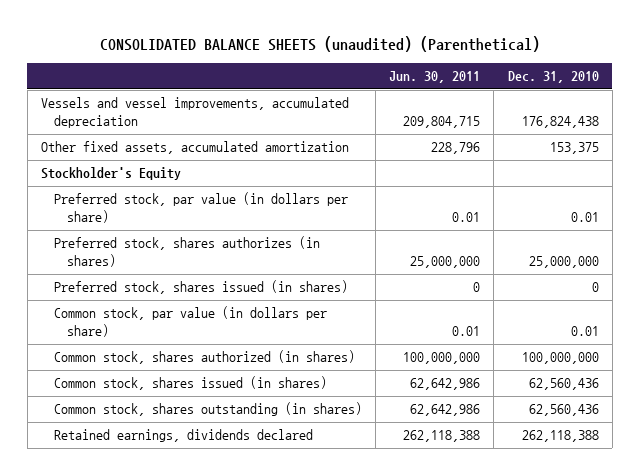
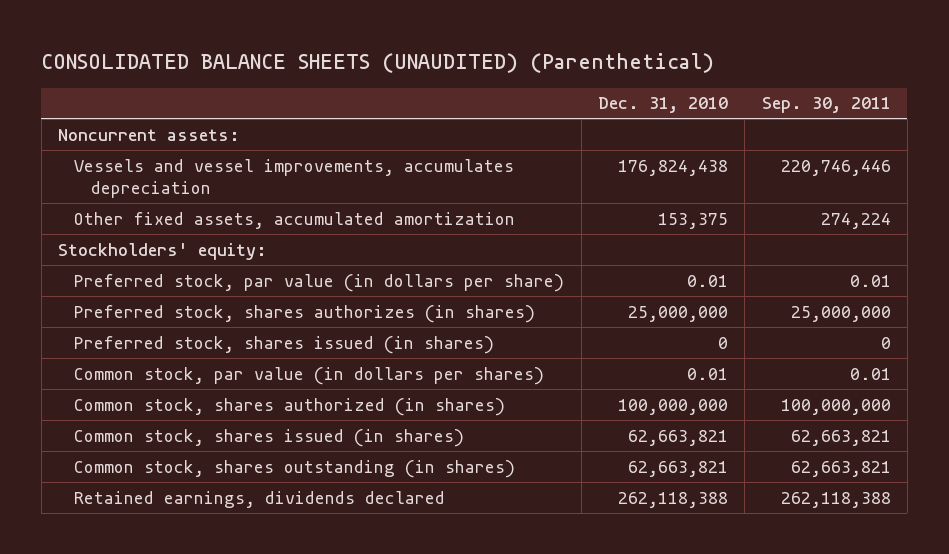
- CONSOLIDATED BALANCE SHEETS (unaudited) (Parenthetical)
+ CONSOLIDATED BALANCE SHEETS (UNAUDITED) (Parenthetical)
- | Jun. 30, 2011 | Dec. 31, 2010
+ | Dec. 31, 2010 | Sep. 30, 2011
- Vessels and vessel improvements, accumulated depreciation | 209,804,715 | 176,824,438
+ Noncurrent assets:
+ Vessels and vessel improvements, accumulates depreciation | 176,824,438 | 220,746,446
- Stockholder's Equity
+ Stockholders' equity:
- Common stock, par value (in dollars per share) | 0.01 | 0.01
+ Common stock, par value (in dollars per shares) | 0.01 | 0.01
- Common stock, shares issued (in shares) | 62,642,986 | 62,560,436
- Common stock, shares outstanding (in shares) | 62,642,986 | 62,560,436
+ Common stock, shares issued (in shares) | 62,663,821 | 62,663,821
+ Common stock, shares outstanding (in shares) | 62,663,821 | 62,663,821

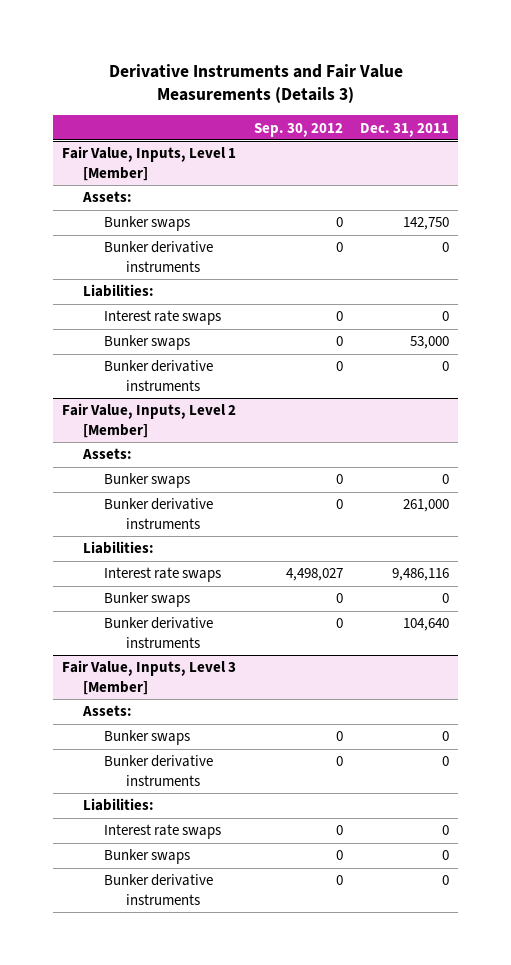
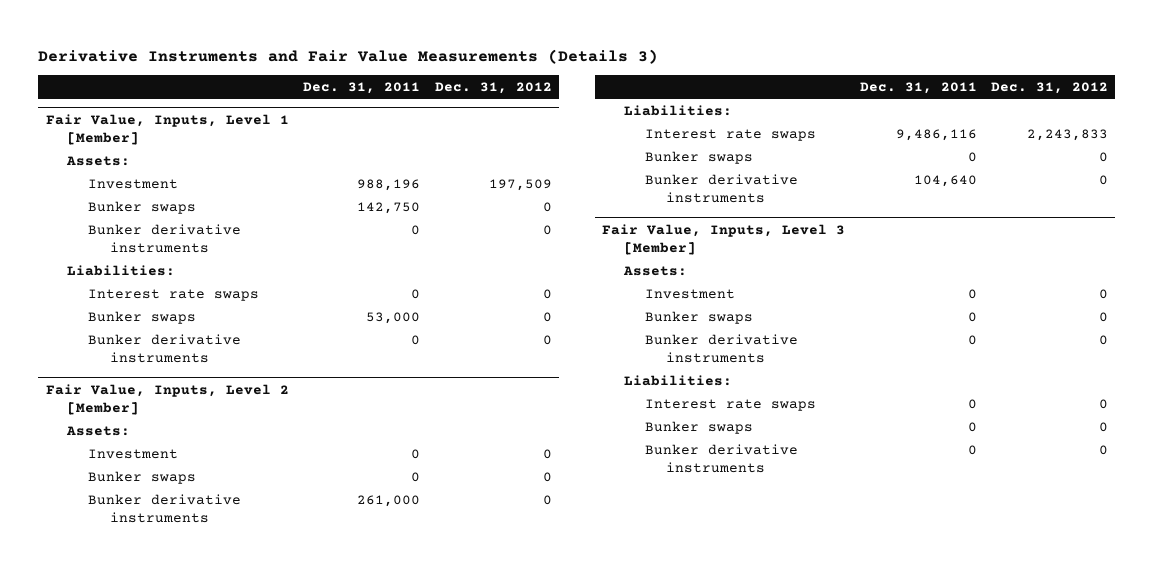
- | Sep. 30, 2012 | Dec. 31, 2011
+ | Dec. 31, 2011 | Dec. 31, 2012
@ Fair Value, Inputs, Level 1 [Member]
+ Investment | 988,196 | 197,509
@ Fair Value, Inputs, Level 2 [Member]
+ Investment | 0 | 0
@ Fair Value, Inputs, Level 3 [Member]
+ Investment | 0 | 0

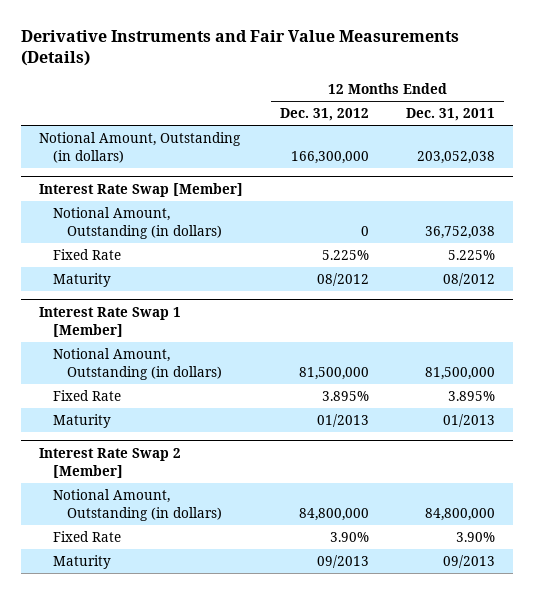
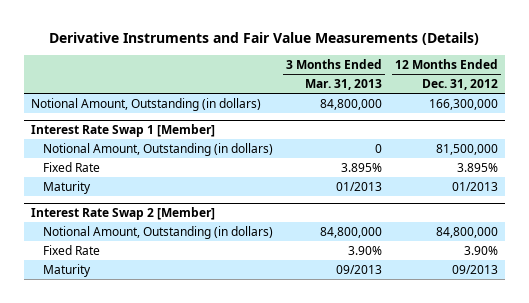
- | 12 Months Ended Dec. 31, 2012 | 12 Months Ended Dec. 31, 2011
+ | 3 Months Ended Mar. 31, 2013 | 12 Months Ended Dec. 31, 2012
- Interest Rate Swap [Member]
- Notional Amount, Outstanding (in dollars) | 0 | 36,752,038
- Fixed Rate | 5.225% | 5.225%
- Maturity | 08/2012 | 08/2012

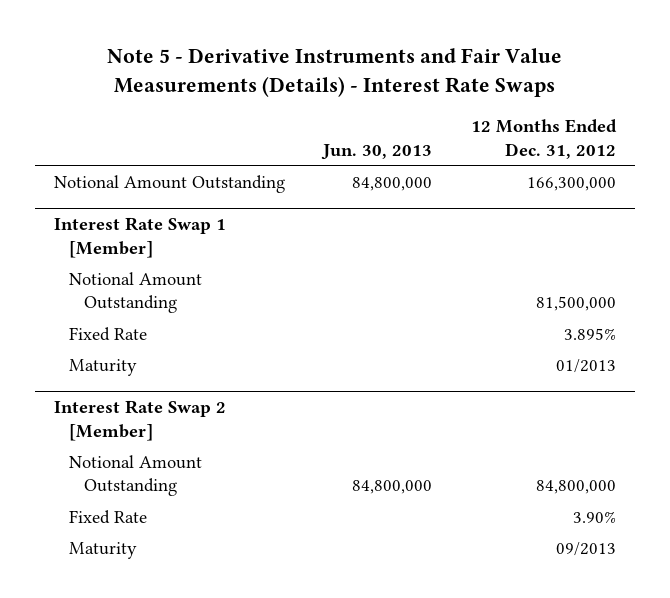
- Derivative Instruments and Fair Value Measurements (Details)
+ Note 5 - Derivative Instruments and Fair Value Measurements (Details) - Interest Rate Swaps
- | 3 Months Ended Mar. 31, 2013 | 12 Months Ended Dec. 31, 2012
+ | Jun. 30, 2013 | 12 Months Ended Dec. 31, 2012
- Notional Amount, Outstanding (in dollars) | 84,800,000 | 166,300,000
+ Notional Amount Outstanding | 84,800,000 | 166,300,000
@ Interest Rate Swap 1 [Member]
- Notional Amount, Outstanding (in dollars) | 0 | 81,500,000
+ Notional Amount Outstanding | | 81,500,000
@ Interest Rate Swap 2 [Member]
- Notional Amount, Outstanding (in dollars) | 84,800,000 | 84,800,000
+ Notional Amount Outstanding | 84,800,000 | 84,800,000

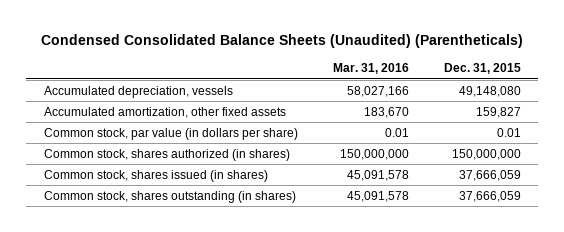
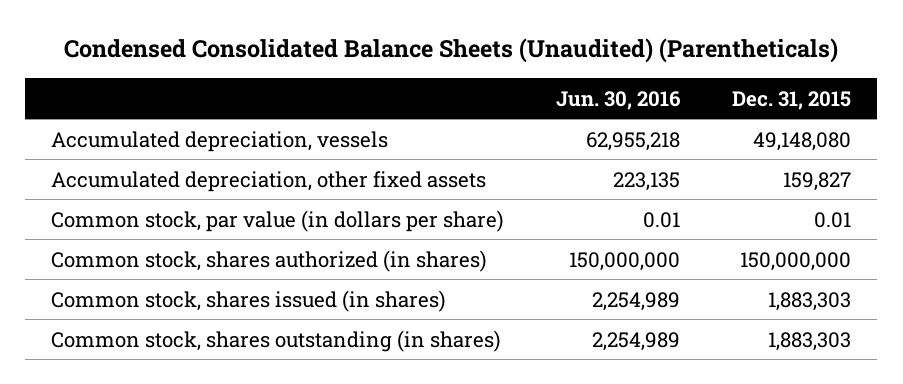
- | Mar. 31, 2016 | Dec. 31, 2015
+ | Jun. 30, 2016 | Dec. 31, 2015
- Accumulated amortization, other fixed assets | 183,670 | 159,827
+ Accumulated depreciation, other fixed assets | 223,135 | 159,827
- Common stock, shares issued (in shares) | 45,091,578 | 37,666,059
- Common stock, shares outstanding (in shares) | 45,091,578 | 37,666,059
+ Common stock, shares issued (in shares) | 2,254,989 | 1,883,303
+ Common stock, shares outstanding (in shares) | 2,254,989 | 1,883,303

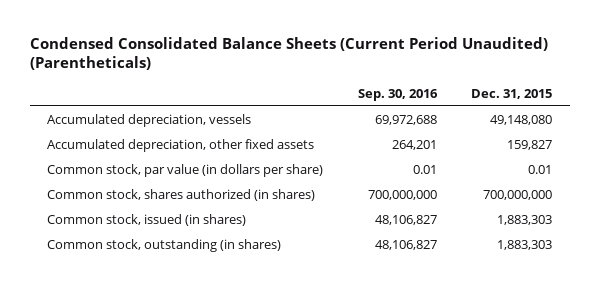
- Condensed Consolidated Balance Sheets (Unaudited) (Parentheticals)
+ Condensed Consolidated Balance Sheets (Current Period Unaudited) (Parentheticals)
- | Jun. 30, 2016 | Dec. 31, 2015
+ | Sep. 30, 2016 | Dec. 31, 2015
- Common stock, shares authorized (in shares) | 150,000,000 | 150,000,000
- Common stock, shares issued (in shares) | 2,254,989 | 1,883,303
- Common stock, shares outstanding (in shares) | 2,254,989 | 1,883,303
+ Common stock, shares authorized (in shares) | 700,000,000 | 700,000,000
+ Common stock, issued (in shares) | 48,106,827 | 1,883,303
+ Common stock, outstanding (in shares) | 48,106,827 | 1,883,303

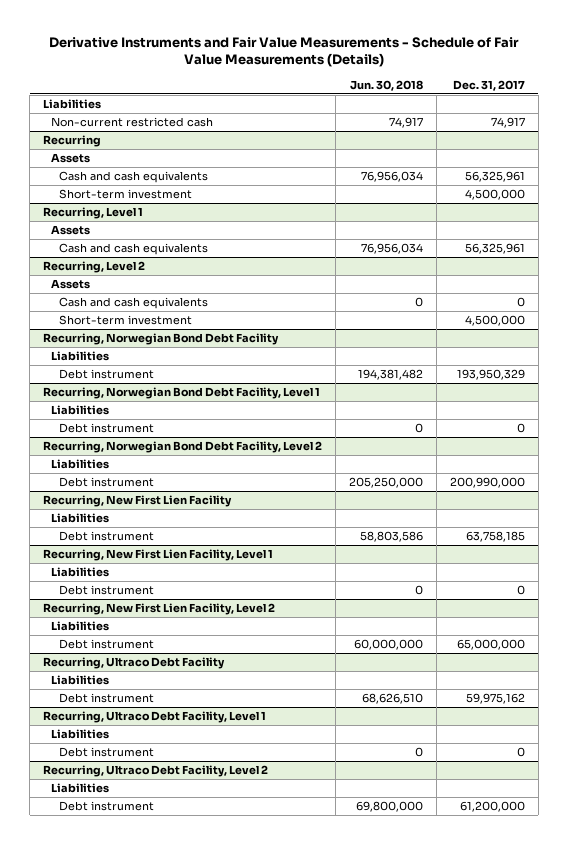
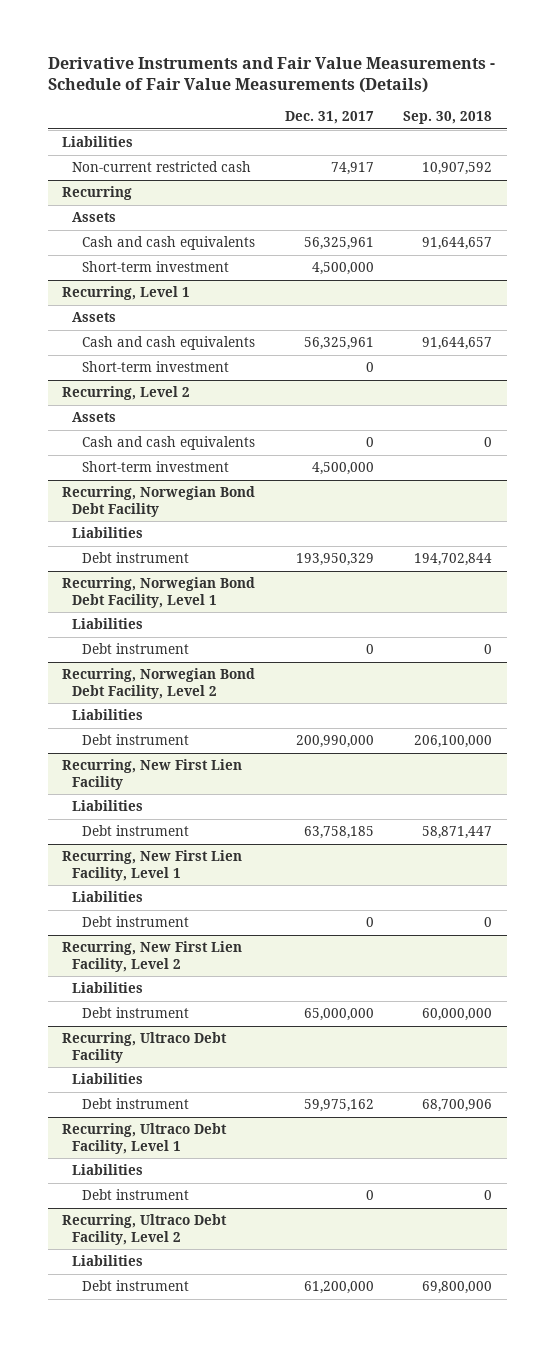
- | Jun. 30, 2018 | Dec. 31, 2017
+ | Dec. 31, 2017 | Sep. 30, 2018
@ Recurring, Level 1
+ Short-term investment | 0 |

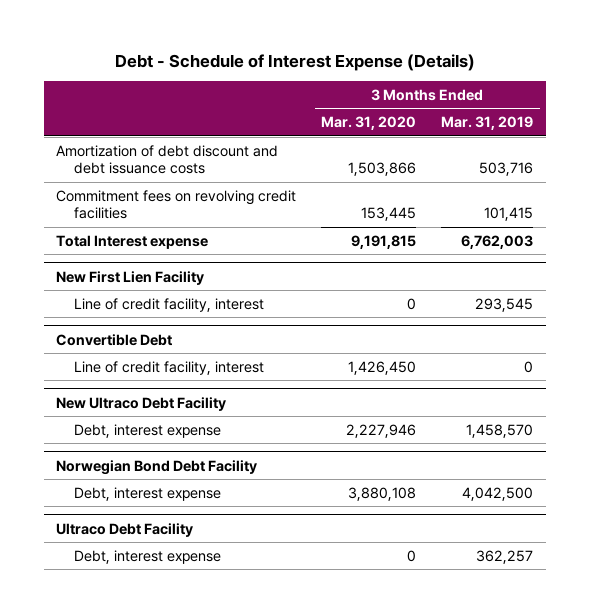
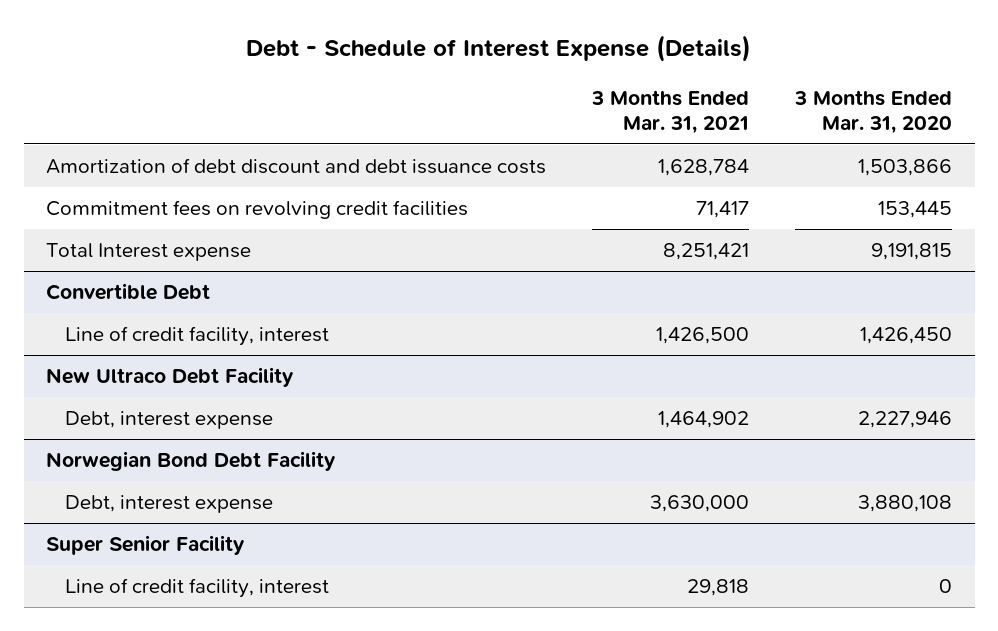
- | 3 Months Ended Mar. 31, 2020 | 3 Months Ended Mar. 31, 2019
+ | 3 Months Ended Mar. 31, 2021 | 3 Months Ended Mar. 31, 2020
- New First Lien Facility
- Line of credit facility, interest | 0 | 293,545
- Ultraco Debt Facility
- Debt, interest expense | 0 | 362,257
+ Super Senior Facility
+ Line of credit facility, interest | 29,818 | 0

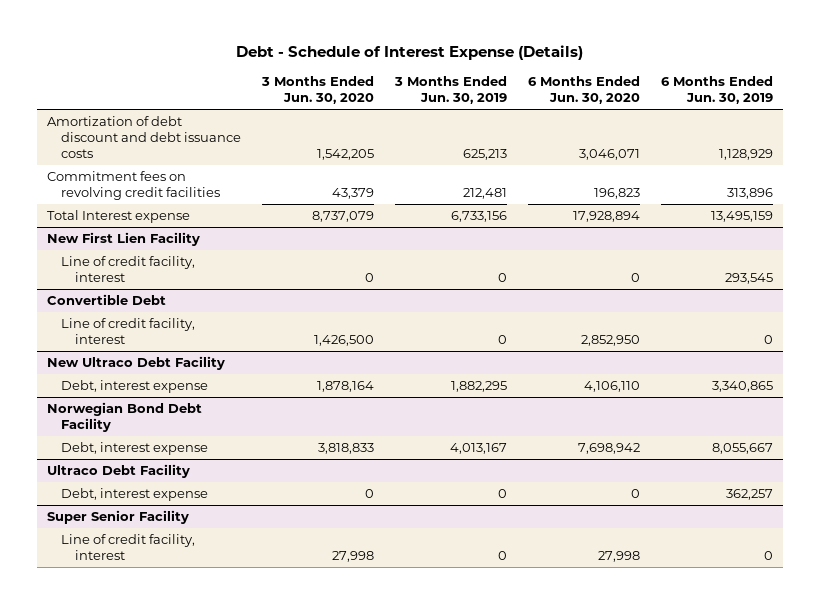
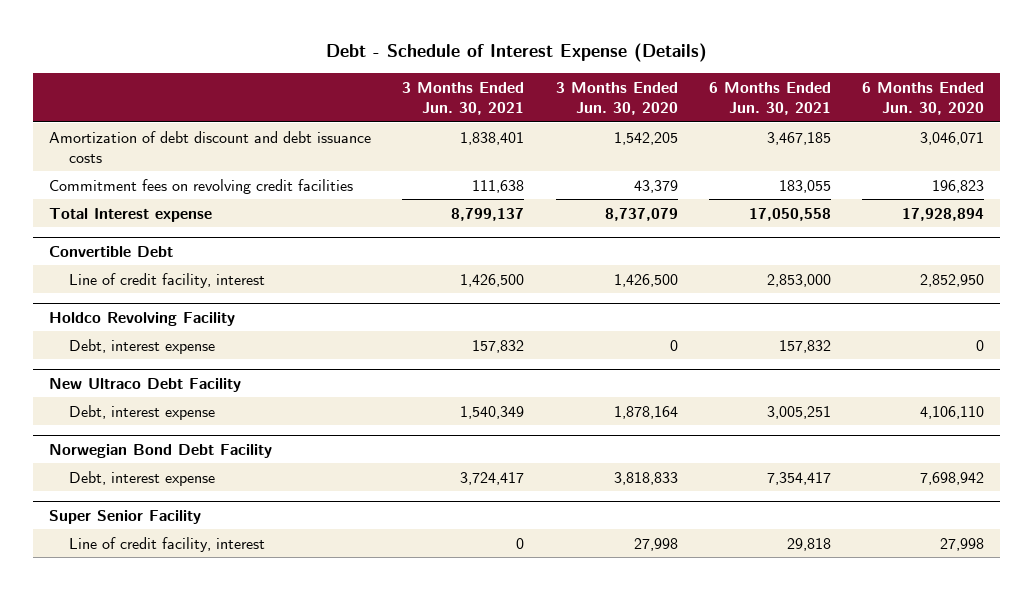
- | 3 Months Ended Jun. 30, 2020 | 3 Months Ended Jun. 30, 2019 | 6 Months Ended Jun. 30, 2020 | 6 Months Ended Jun. 30, 2019
+ | 3 Months Ended Jun. 30, 2021 | 3 Months Ended Jun. 30, 2020 | 6 Months Ended Jun. 30, 2021 | 6 Months Ended Jun. 30, 2020
- New First Lien Facility
- Line of credit facility, interest | 0 | 0 | 0 | 293,545
+ Holdco Revolving Facility
+ Debt, interest expense | 157,832 | 0 | 157,832 | 0
- Ultraco Debt Facility
- Debt, interest expense | 0 | 0 | 0 | 362,257

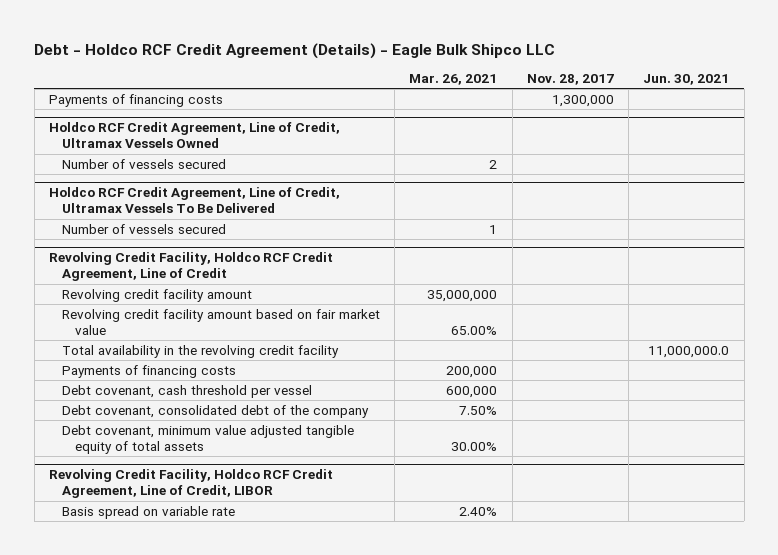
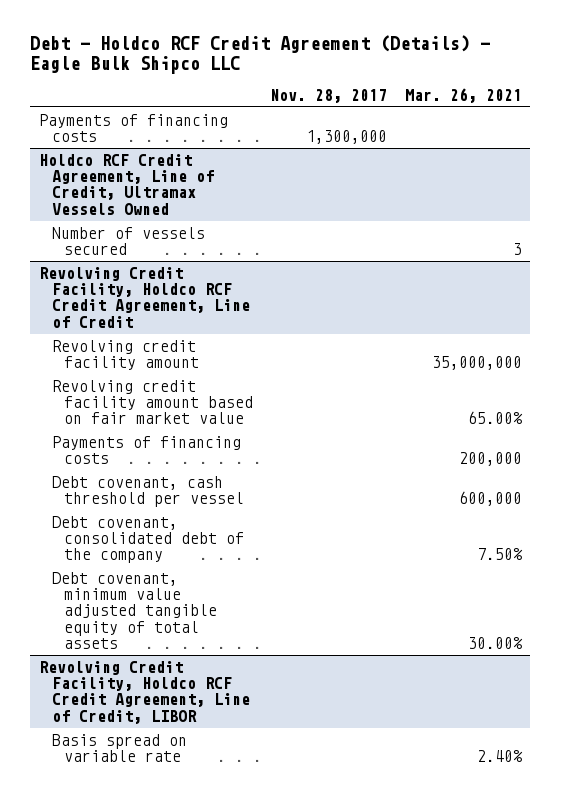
- | Mar. 26, 2021 | Nov. 28, 2017 | Jun. 30, 2021
+ | Nov. 28, 2017 | Mar. 26, 2021
@ Holdco RCF Credit Agreement, Line of Credit, Ultramax Vessels Owned
- Number of vessels secured | 2 | |
- Holdco RCF Credit Agreement, Line of Credit, Ultramax Vessels To Be Delivered
- Number of vessels secured | 1 | |
@ Holdco RCF Credit Agreement, Line of Credit, Ultramax Vessels Owned
+ Number of vessels secured | | 3
@ Revolving Credit Facility, Holdco RCF Credit Agreement, Line of Credit
- Total availability in the revolving credit facility | | | 11,000,000.0

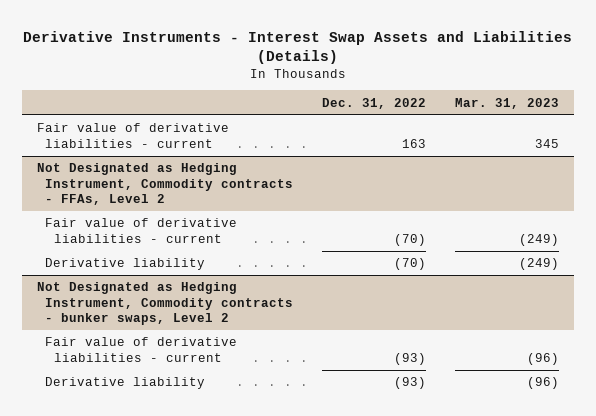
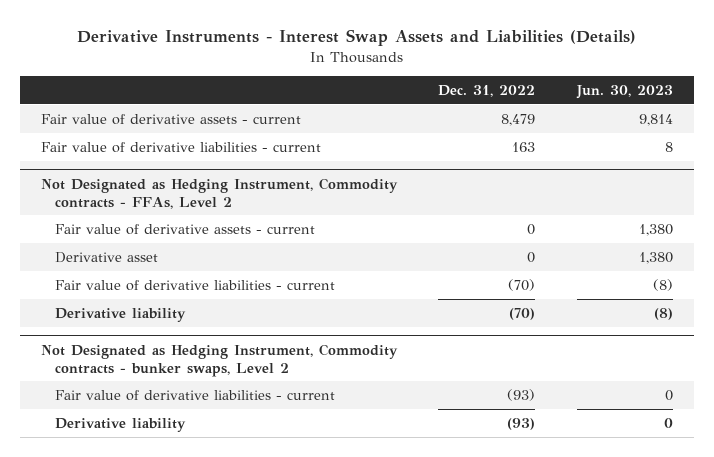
- | Dec. 31, 2022 | Mar. 31, 2023
+ | Dec. 31, 2022 | Jun. 30, 2023
+ Fair value of derivative assets - current | 8,479 | 9,814
@ Not Designated as Hedging Instrument, Commodity contracts - FFAs, Level 2
+ Fair value of derivative assets - current | 0 | 1,380
+ Derivative asset | 0 | 1,380

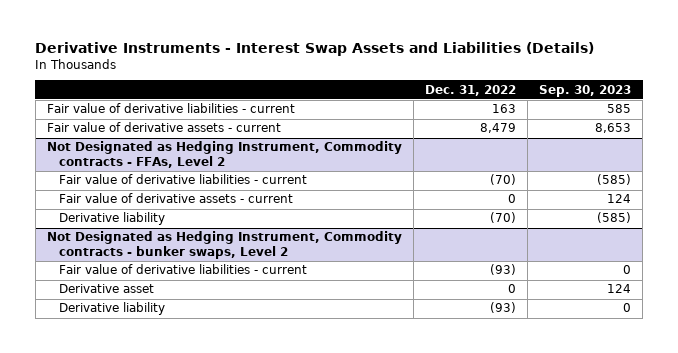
- | Dec. 31, 2022 | Jun. 30, 2023
+ | Dec. 31, 2022 | Sep. 30, 2023
moved down: Fair value of derivative assets - current | 8,479 | 8,653
@ Not Designated as Hedging Instrument, Commodity contracts - FFAs, Level 2
- Derivative asset | 0 | 1,380
moved down: Fair value of derivative assets - current | 0 | 124
@ Not Designated as Hedging Instrument, Commodity contracts - bunker swaps, Level 2
+ Derivative asset | 0 | 124

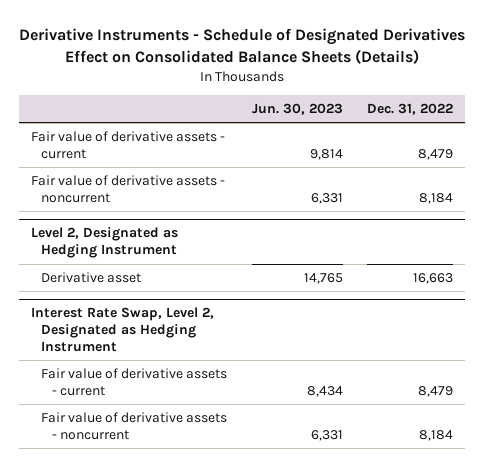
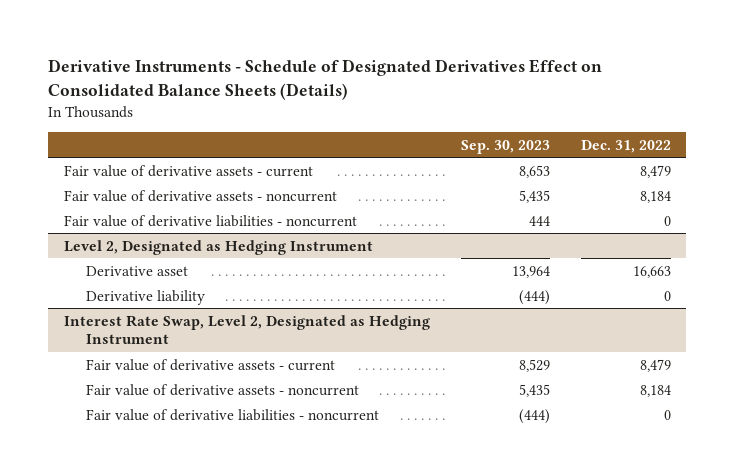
- | Jun. 30, 2023 | Dec. 31, 2022
+ | Sep. 30, 2023 | Dec. 31, 2022
+ Fair value of derivative liabilities - noncurrent | 444 | 0
@ Level 2, Designated as Hedging Instrument
+ Derivative liability | (444) | 0
@ Interest Rate Swap, Level 2, Designated as Hedging Instrument
+ Fair value of derivative liabilities - noncurrent | (444) | 0

